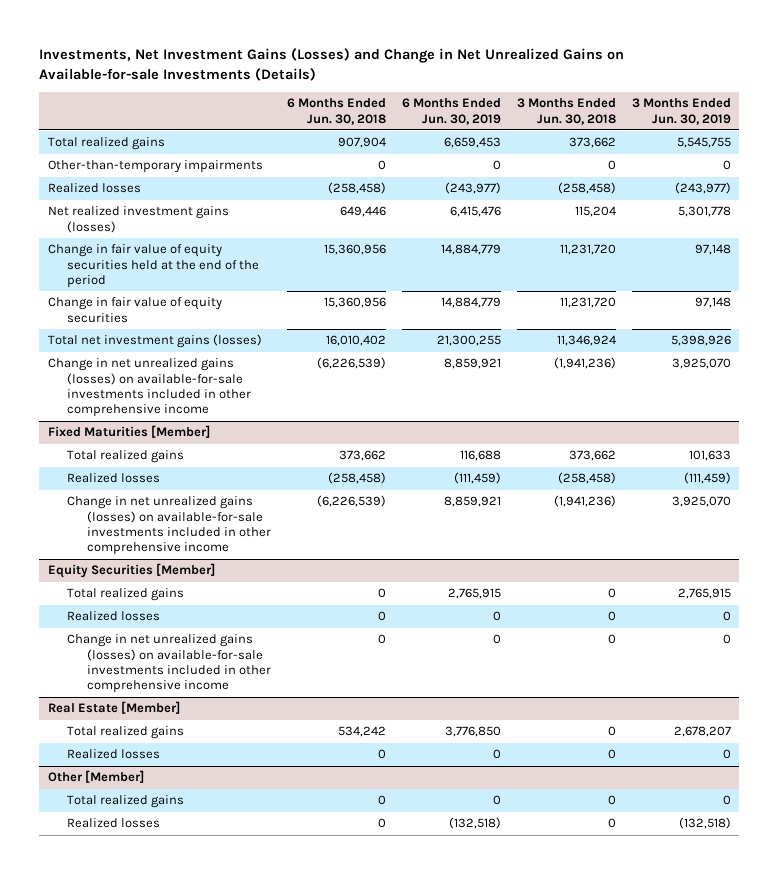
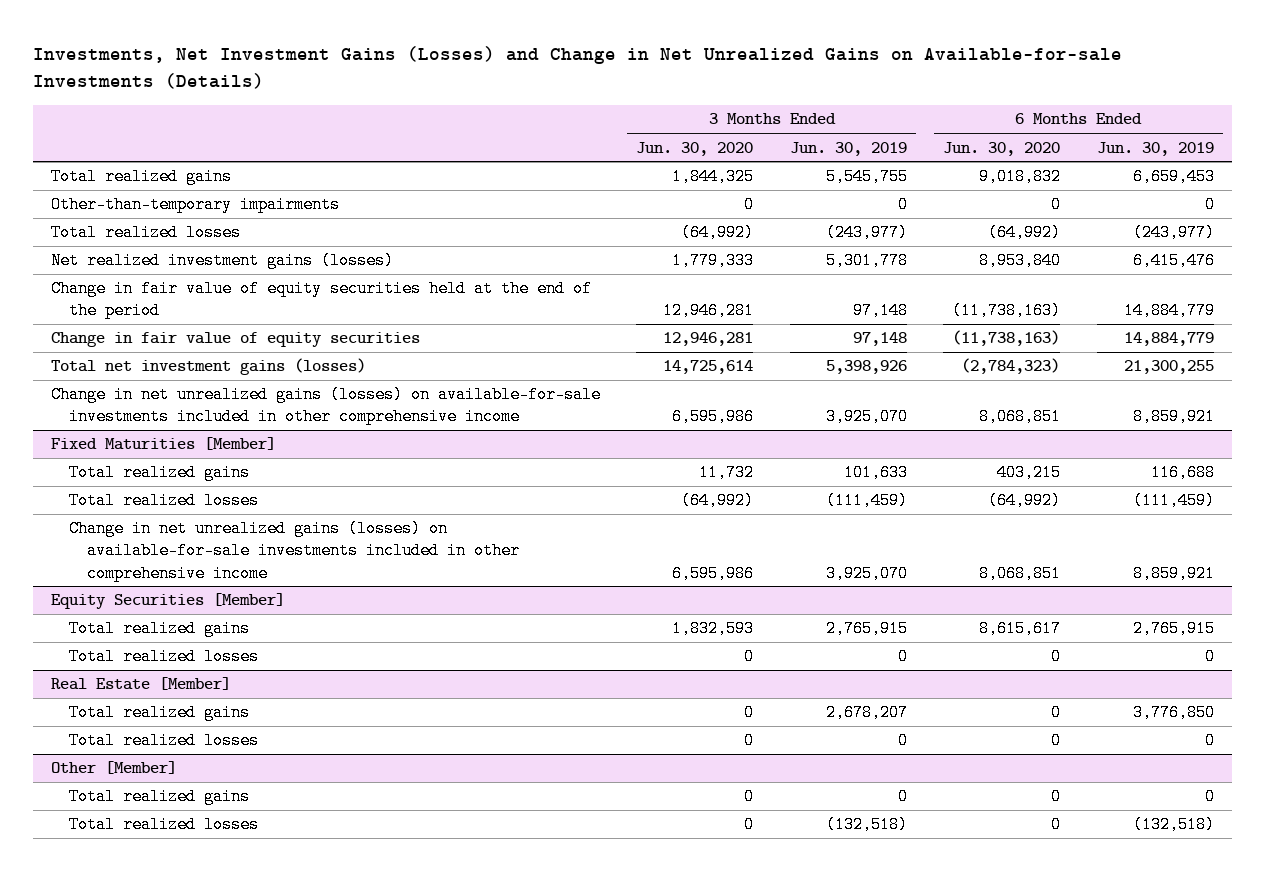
- | 6 Months Ended Jun. 30, 2018 | 6 Months Ended Jun. 30, 2019 | 3 Months Ended Jun. 30, 2018 | 3 Months Ended Jun. 30, 2019
+ | 3 Months Ended Jun. 30, 2020 | 3 Months Ended Jun. 30, 2019 | 6 Months Ended Jun. 30, 2020 | 6 Months Ended Jun. 30, 2019
- Realized losses | (258,458) | (243,977) | (258,458) | (243,977)
+ Total realized losses | (64,992) | (243,977) | (64,992) | (243,977)
@ Fixed Maturities [Member]
- Realized losses | (258,458) | (111,459) | (258,458) | (111,459)
+ Total realized losses | (64,992) | (111,459) | (64,992) | (111,459)
@ Equity Securities [Member]
- Realized losses | 0 | 0 | 0 | 0
- Change in net unrealized gains (losses) on available-for-sale investments included in other comprehensive income | 0 | 0 | 0 | 0
+ Total realized losses | 0 | 0 | 0 | 0
@ Real Estate [Member]
- Realized losses | 0 | 0 | 0 | 0
+ Total realized losses | 0 | 0 | 0 | 0
@ Other [Member]
- Realized losses | 0 | (132,518) | 0 | (132,518)
+ Total realized losses | 0 | (132,518) | 0 | (132,518)

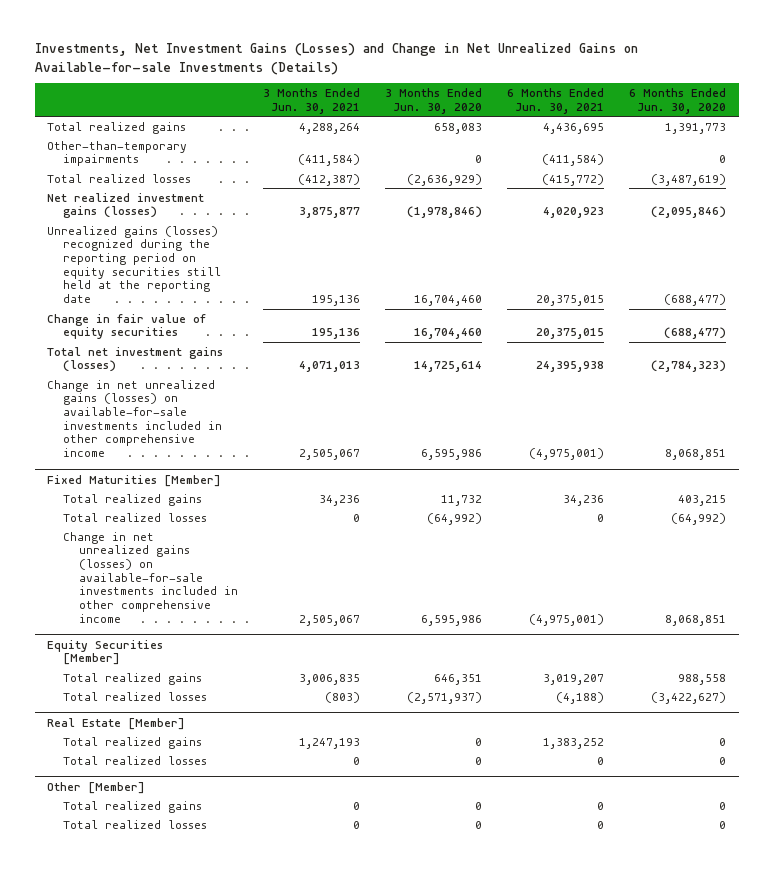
- | 3 Months Ended Jun. 30, 2020 | 3 Months Ended Jun. 30, 2019 | 6 Months Ended Jun. 30, 2020 | 6 Months Ended Jun. 30, 2019
+ | 3 Months Ended Jun. 30, 2021 | 3 Months Ended Jun. 30, 2020 | 6 Months Ended Jun. 30, 2021 | 6 Months Ended Jun. 30, 2020
- Total realized gains | 1,844,325 | 5,545,755 | 9,018,832 | 6,659,453
+ Total realized gains | 4,288,264 | 658,083 | 4,436,695 | 1,391,773
- Total realized losses | (64,992) | (243,977) | (64,992) | (243,977)
- Net realized investment gains (losses) | 1,779,333 | 5,301,778 | 8,953,840 | 6,415,476
- Change in fair value of equity securities held at the end of the period | 12,946,281 | 97,148 | (11,738,163) | 14,884,779
- Change in fair value of equity securities | 12,946,281 | 97,148 | (11,738,163) | 14,884,779
+ Total realized losses | (412,387) | (2,636,929) | (415,772) | (3,487,619)
+ Net realized investment gains (losses) | 3,875,877 | (1,978,846) | 4,020,923 | (2,095,846)
+ Unrealized gains (losses) recognized during the reporting period on equity securities still held at the reporting date | 195,136 | 16,704,460 | 20,375,015 | (688,477)
+ Change in fair value of equity securities | 195,136 | 16,704,460 | 20,375,015 | (688,477)
@ Equity Securities [Member]
- Total realized gains | 1,832,593 | 2,765,915 | 8,615,617 | 2,765,915
- Total realized losses | 0 | 0 | 0 | 0
+ Total realized gains | 3,006,835 | 646,351 | 3,019,207 | 988,558
+ Total realized losses | (803) | (2,571,937) | (4,188) | (3,422,627)

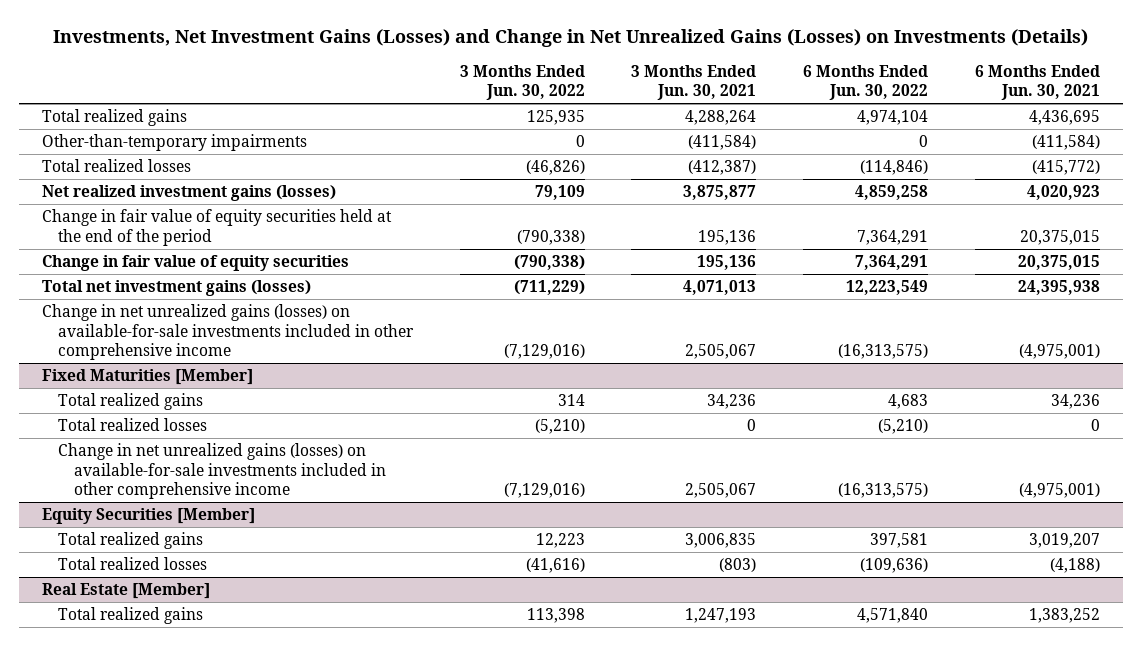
- Investments, Net Investment Gains (Losses) and Change in Net Unrealized Gains on Available-for-sale Investments (Details)
+ Investments, Net Investment Gains (Losses) and Change in Net Unrealized Gains (Losses) on Investments (Details)
- | 3 Months Ended Jun. 30, 2021 | 3 Months Ended Jun. 30, 2020 | 6 Months Ended Jun. 30, 2021 | 6 Months Ended Jun. 30, 2020
+ | 3 Months Ended Jun. 30, 2022 | 3 Months Ended Jun. 30, 2021 | 6 Months Ended Jun. 30, 2022 | 6 Months Ended Jun. 30, 2021
- Unrealized gains (losses) recognized during the reporting period on equity securities still held at the reporting date | 195,136 | 16,704,460 | 20,375,015 | (688,477)
+ Change in fair value of equity securities held at the end of the period | (790,338) | 195,136 | 7,364,291 | 20,375,015
@ Real Estate [Member]
- Total realized losses | 0 | 0 | 0 | 0
- Other [Member]
- Total realized gains | 0 | 0 | 0 | 0
- Total realized losses | 0 | 0 | 0 | 0

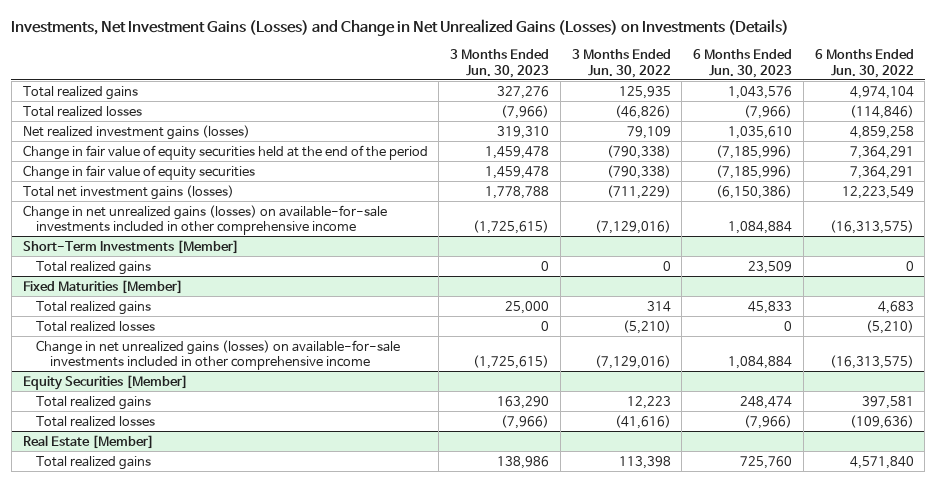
- | 3 Months Ended Jun. 30, 2022 | 3 Months Ended Jun. 30, 2021 | 6 Months Ended Jun. 30, 2022 | 6 Months Ended Jun. 30, 2021
+ | 3 Months Ended Jun. 30, 2023 | 3 Months Ended Jun. 30, 2022 | 6 Months Ended Jun. 30, 2023 | 6 Months Ended Jun. 30, 2022
- Other-than-temporary impairments | 0 | (411,584) | 0 | (411,584)
+ Short-Term Investments [Member]
+ Total realized gains | 0 | 0 | 23,509 | 0

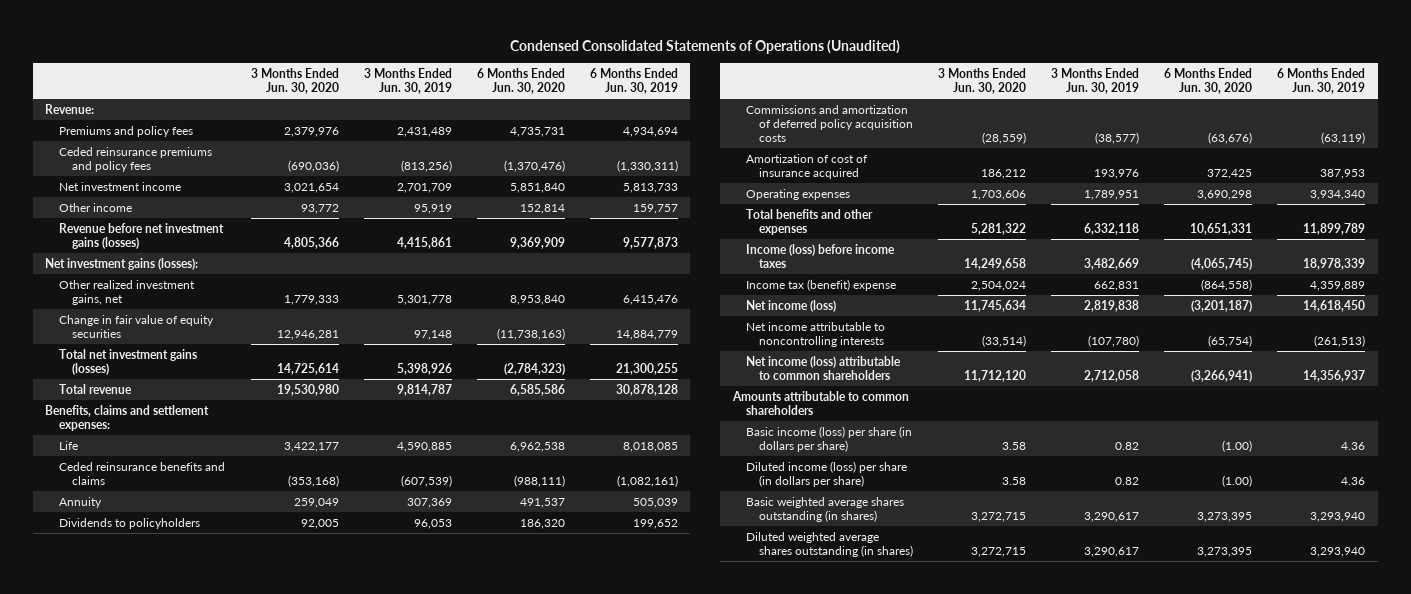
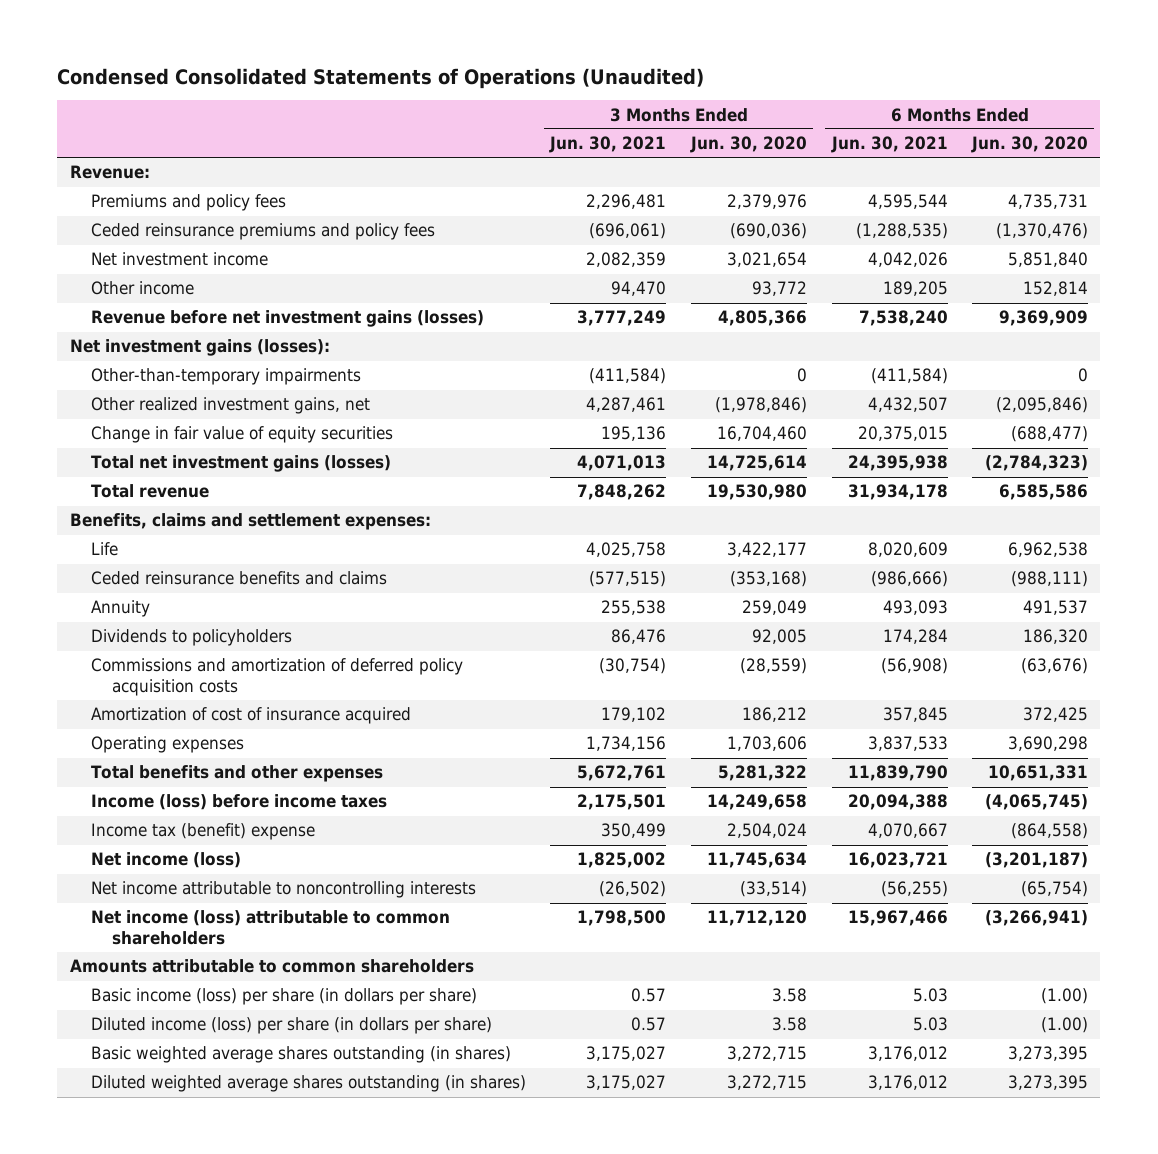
- | 3 Months Ended Jun. 30, 2020 | 3 Months Ended Jun. 30, 2019 | 6 Months Ended Jun. 30, 2020 | 6 Months Ended Jun. 30, 2019
+ | 3 Months Ended Jun. 30, 2021 | 3 Months Ended Jun. 30, 2020 | 6 Months Ended Jun. 30, 2021 | 6 Months Ended Jun. 30, 2020
- Other realized investment gains, net | 1,779,333 | 5,301,778 | 8,953,840 | 6,415,476
- Change in fair value of equity securities | 12,946,281 | 97,148 | (11,738,163) | 14,884,779
+ Other-than-temporary impairments | (411,584) | 0 | (411,584) | 0
+ Other realized investment gains, net | 4,287,461 | (1,978,846) | 4,432,507 | (2,095,846)
+ Change in fair value of equity securities | 195,136 | 16,704,460 | 20,375,015 | (688,477)

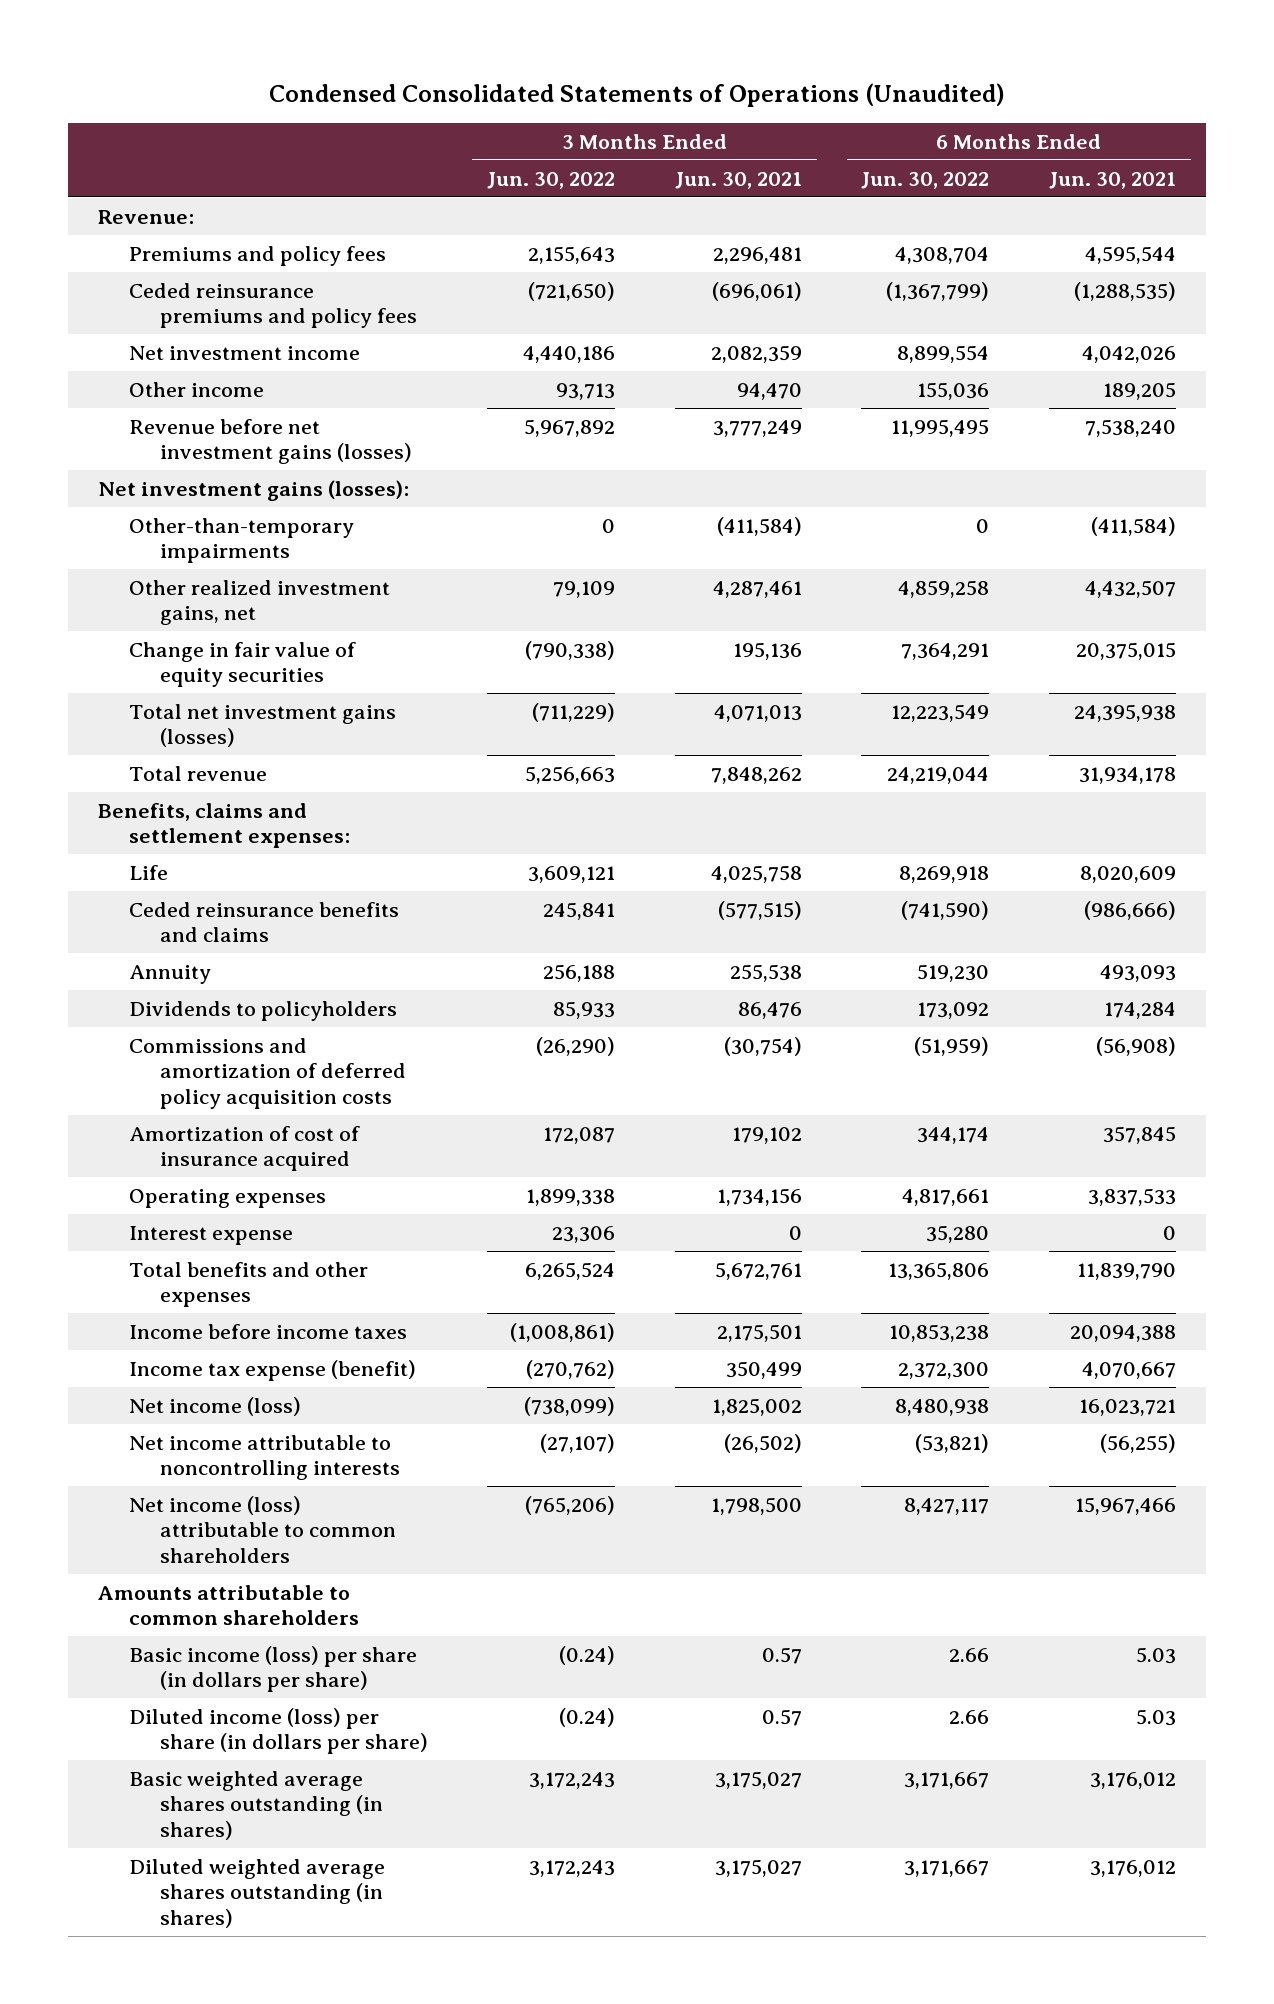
- | 3 Months Ended Jun. 30, 2021 | 3 Months Ended Jun. 30, 2020 | 6 Months Ended Jun. 30, 2021 | 6 Months Ended Jun. 30, 2020
+ | 3 Months Ended Jun. 30, 2022 | 3 Months Ended Jun. 30, 2021 | 6 Months Ended Jun. 30, 2022 | 6 Months Ended Jun. 30, 2021
+ Interest expense | 23,306 | 0 | 35,280 | 0
- Income (loss) before income taxes | 2,175,501 | 14,249,658 | 20,094,388 | (4,065,745)
- Income tax (benefit) expense | 350,499 | 2,504,024 | 4,070,667 | (864,558)
+ Income before income taxes | (1,008,861) | 2,175,501 | 10,853,238 | 20,094,388
+ Income tax expense (benefit) | (270,762) | 350,499 | 2,372,300 | 4,070,667

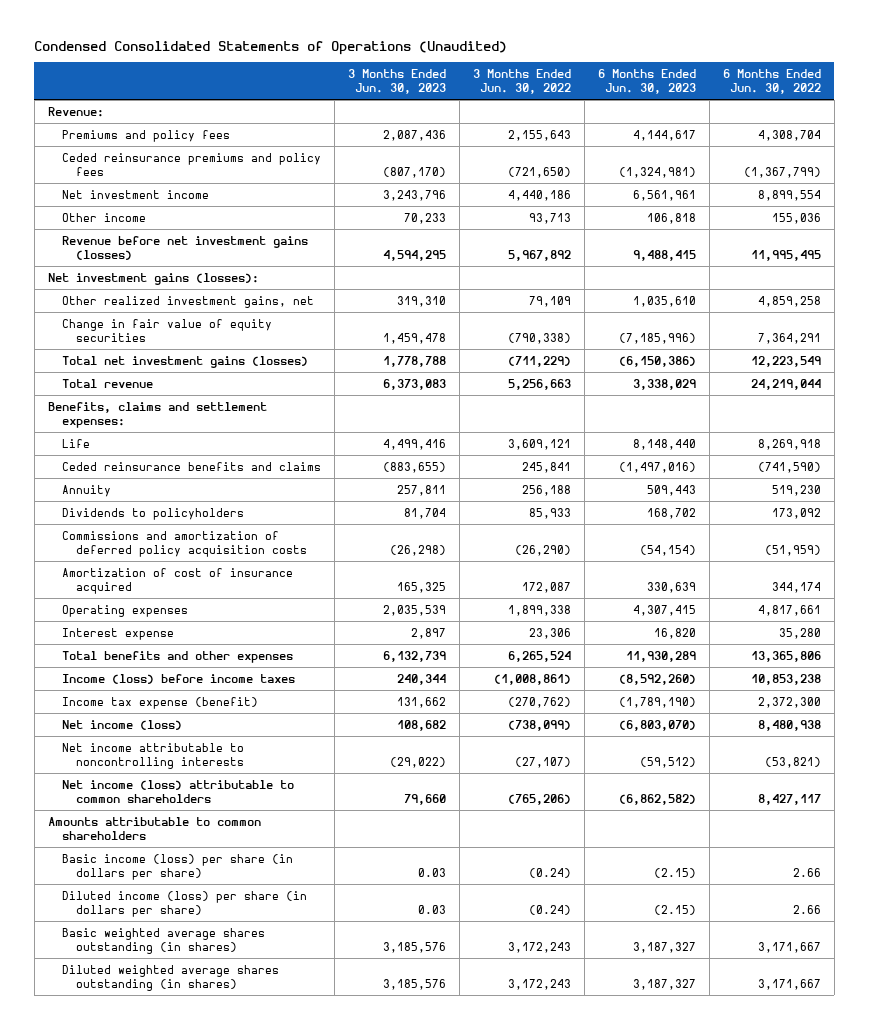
- | 3 Months Ended Jun. 30, 2022 | 3 Months Ended Jun. 30, 2021 | 6 Months Ended Jun. 30, 2022 | 6 Months Ended Jun. 30, 2021
+ | 3 Months Ended Jun. 30, 2023 | 3 Months Ended Jun. 30, 2022 | 6 Months Ended Jun. 30, 2023 | 6 Months Ended Jun. 30, 2022
- Other-than-temporary impairments | 0 | (411,584) | 0 | (411,584)
- Income before income taxes | (1,008,861) | 2,175,501 | 10,853,238 | 20,094,388
+ Income (loss) before income taxes | 240,344 | (1,008,861) | (8,592,260) | 10,853,238

